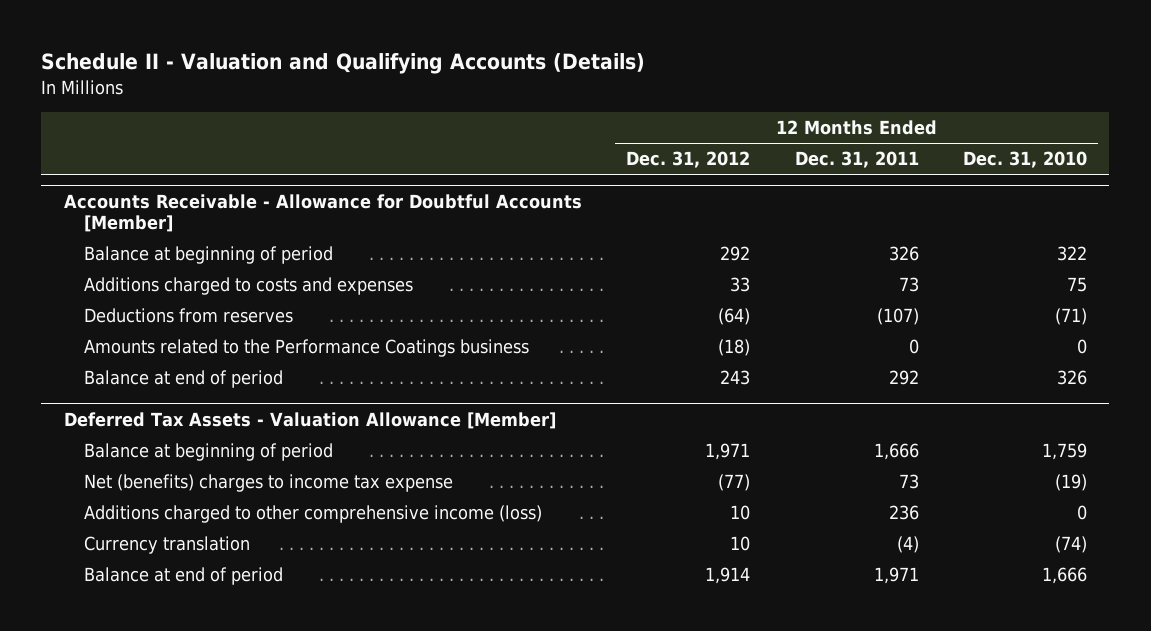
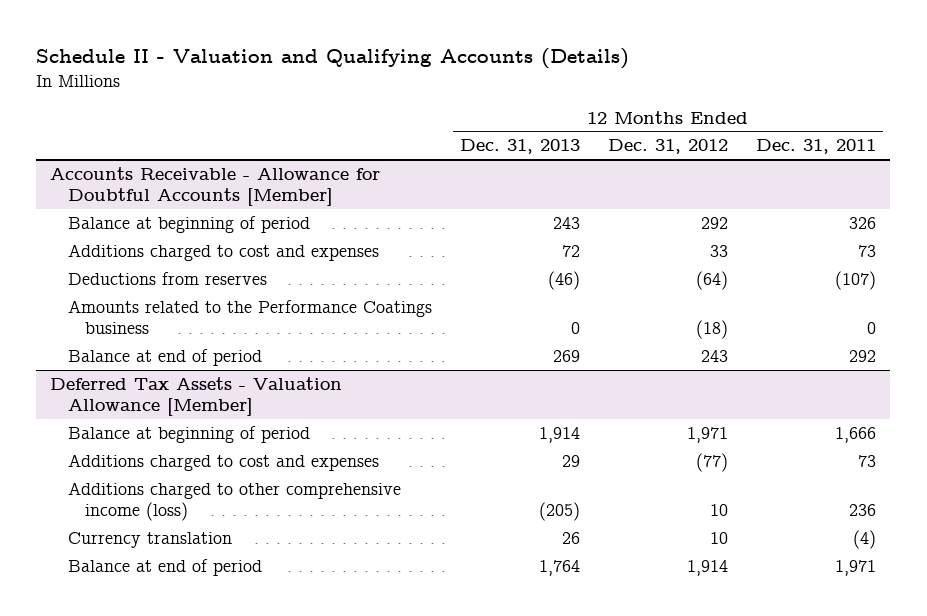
- | 12 Months Ended Dec. 31, 2012 | 12 Months Ended Dec. 31, 2011 | 12 Months Ended Dec. 31, 2010
+ | 12 Months Ended Dec. 31, 2013 | 12 Months Ended Dec. 31, 2012 | 12 Months Ended Dec. 31, 2011
@ Accounts Receivable - Allowance for Doubtful Accounts [Member]
- Additions charged to costs and expenses | 33 | 73 | 75
+ Additions charged to cost and expenses | 72 | 33 | 73
@ Deferred Tax Assets - Valuation Allowance [Member]
- Net (benefits) charges to income tax expense | (77) | 73 | (19)
+ Additions charged to cost and expenses | 29 | (77) | 73

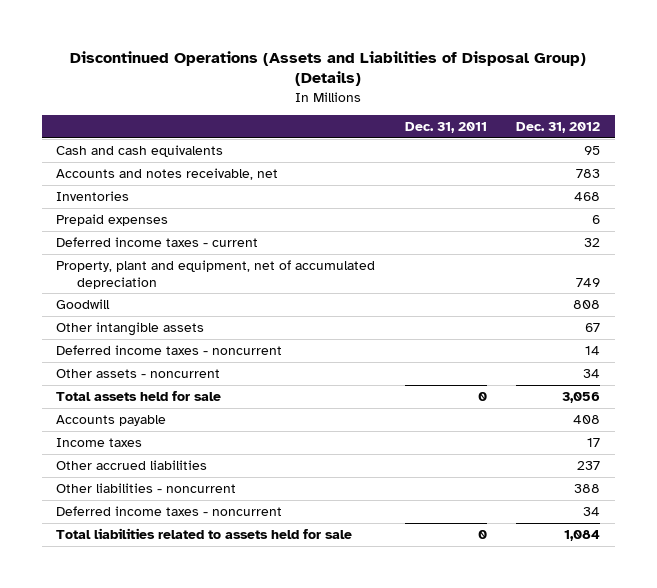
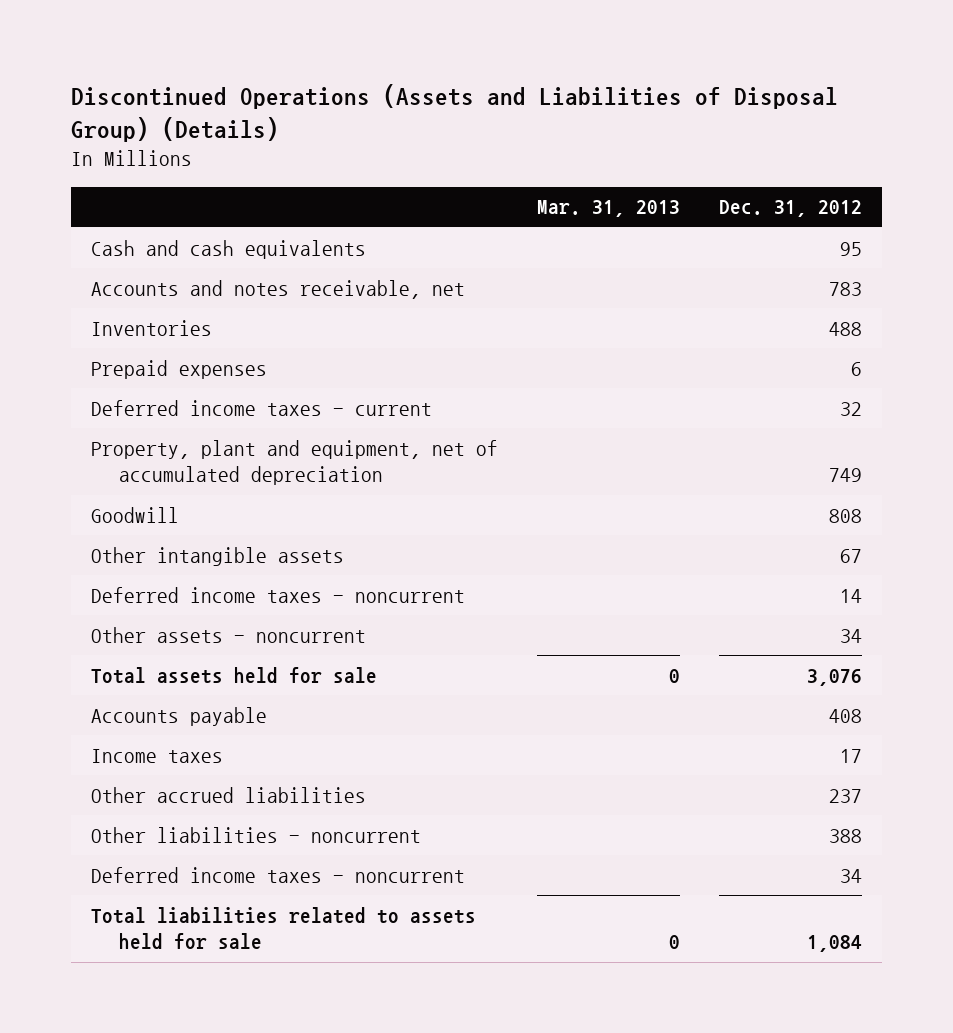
- | Dec. 31, 2011 | Dec. 31, 2012
+ | Mar. 31, 2013 | Dec. 31, 2012
- Inventories | | 468
+ Inventories | | 488
- Total assets held for sale | 0 | 3,056
+ Total assets held for sale | 0 | 3,076

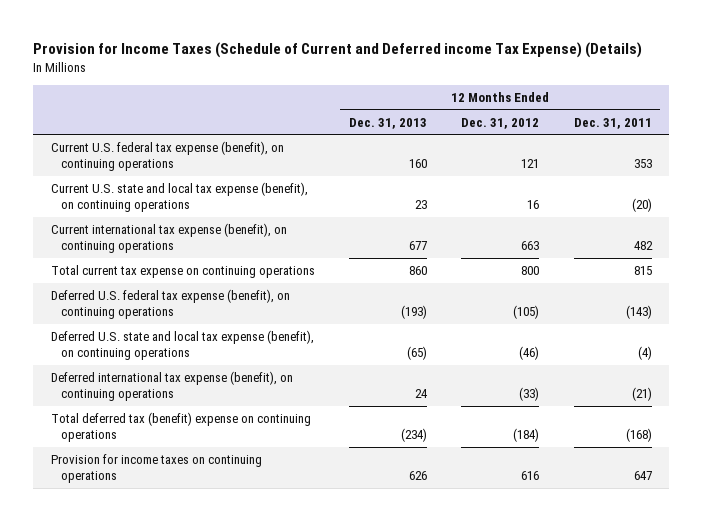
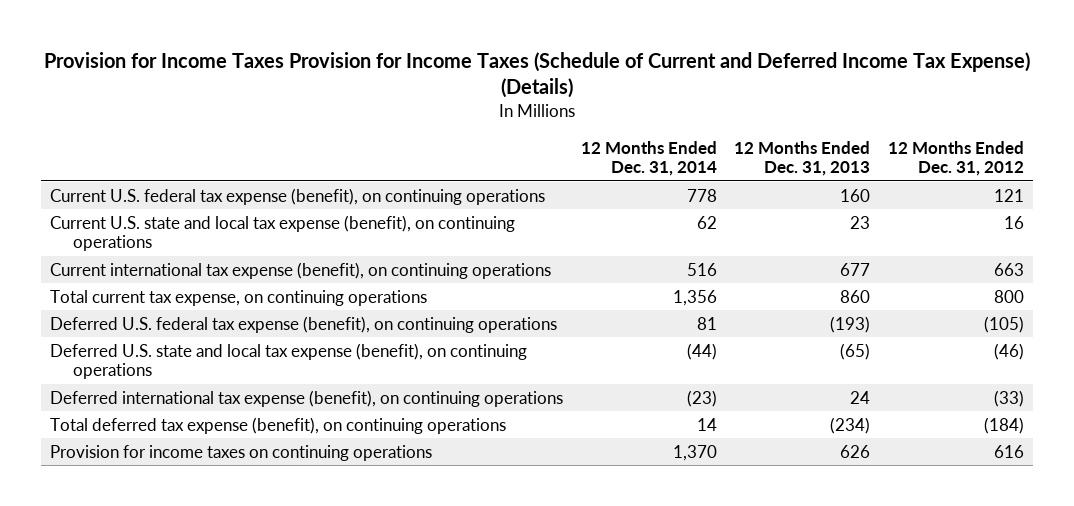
- Provision for Income Taxes (Schedule of Current and Deferred income Tax Expense) (Details)
+ Provision for Income Taxes Provision for Income Taxes (Schedule of Current and Deferred Income Tax Expense) (Details)
- | 12 Months Ended Dec. 31, 2013 | 12 Months Ended Dec. 31, 2012 | 12 Months Ended Dec. 31, 2011
+ | 12 Months Ended Dec. 31, 2014 | 12 Months Ended Dec. 31, 2013 | 12 Months Ended Dec. 31, 2012
- Total current tax expense on continuing operations | 860 | 800 | 815
+ Total current tax expense, on continuing operations | 1,356 | 860 | 800
- Total deferred tax (benefit) expense on continuing operations | (234) | (184) | (168)
+ Total deferred tax expense (benefit), on continuing operations | 14 | (234) | (184)

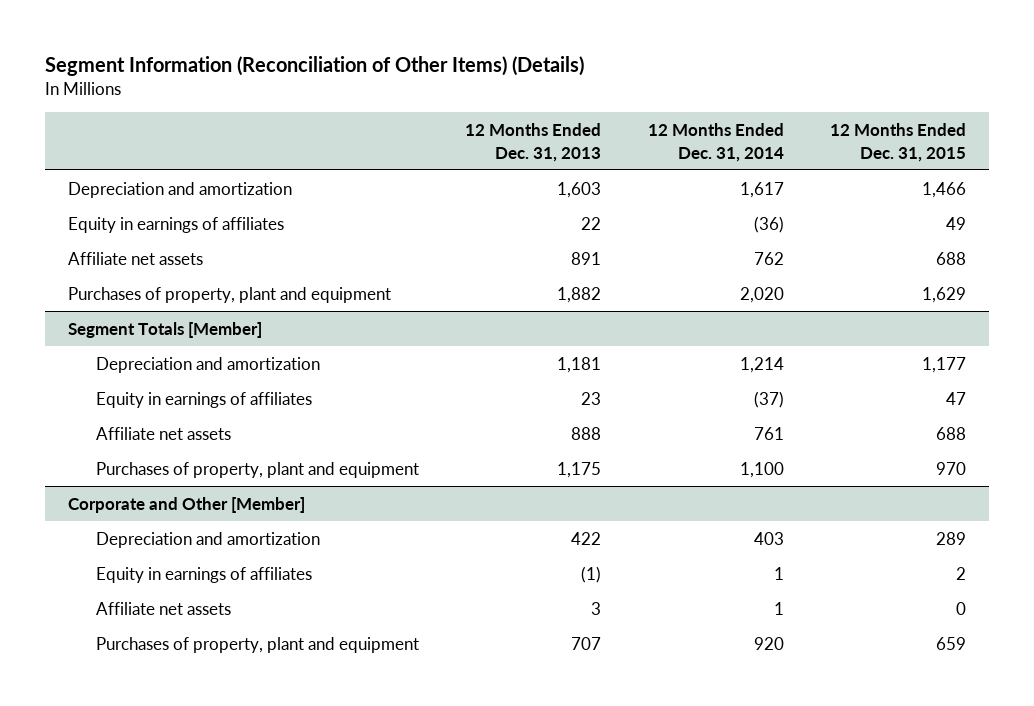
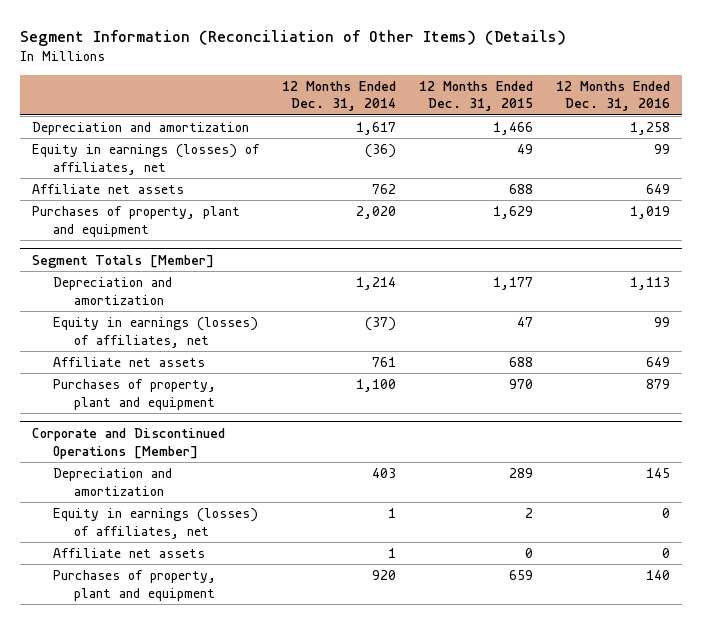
- | 12 Months Ended Dec. 31, 2013 | 12 Months Ended Dec. 31, 2014 | 12 Months Ended Dec. 31, 2015
+ | 12 Months Ended Dec. 31, 2014 | 12 Months Ended Dec. 31, 2015 | 12 Months Ended Dec. 31, 2016
- Equity in earnings of affiliates | 22 | (36) | 49
+ Equity in earnings (losses) of affiliates, net | (36) | 49 | 99
@ Segment Totals [Member]
- Equity in earnings of affiliates | 23 | (37) | 47
+ Equity in earnings (losses) of affiliates, net | (37) | 47 | 99
- Corporate and Other [Member]
+ Corporate and Discontinued Operations [Member]
- Equity in earnings of affiliates | (1) | 1 | 2
+ Equity in earnings (losses) of affiliates, net | 1 | 2 | 0

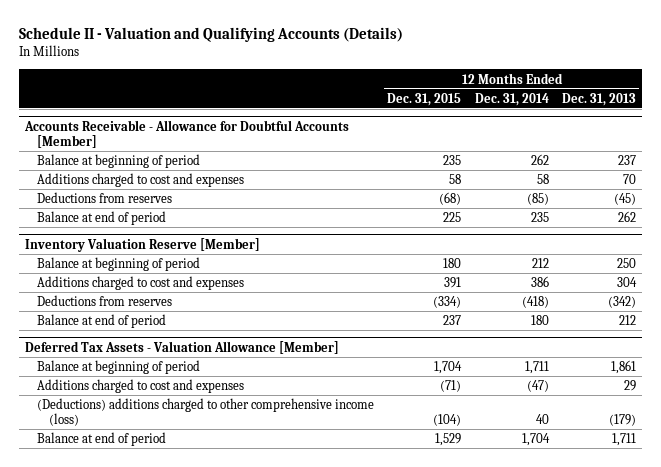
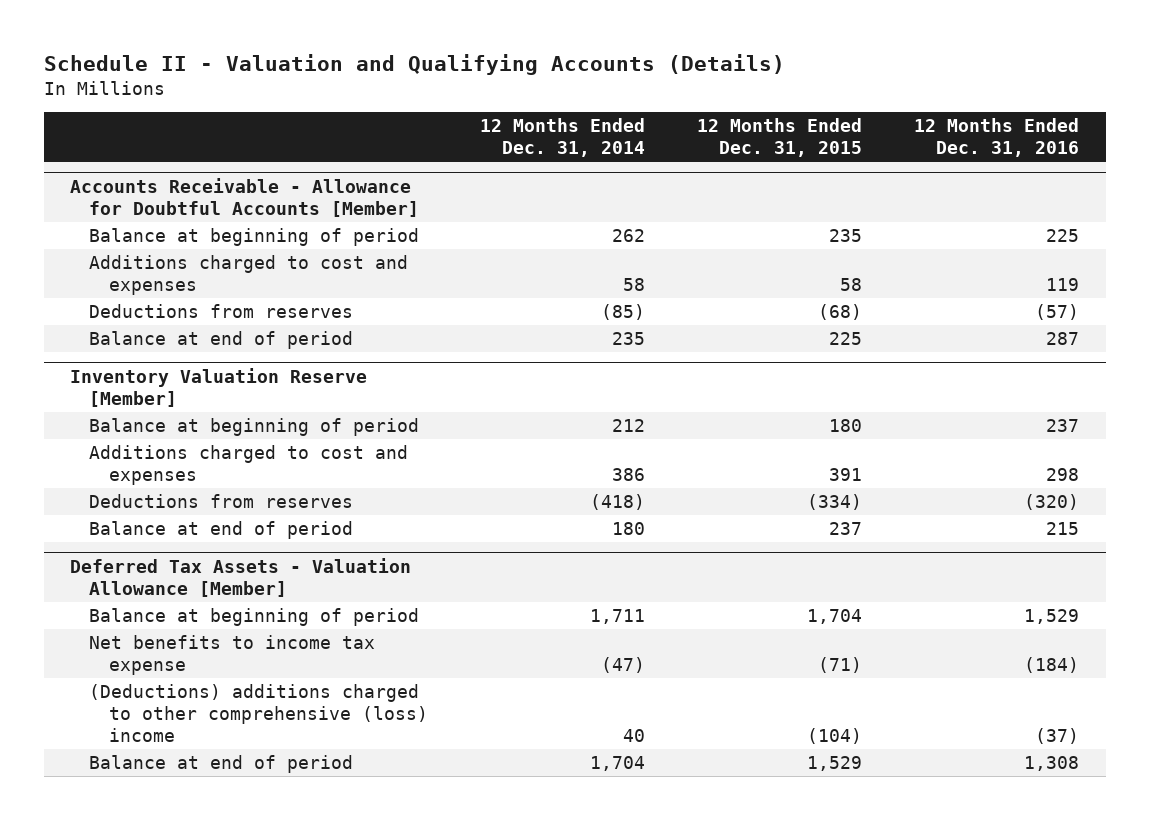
- | 12 Months Ended Dec. 31, 2015 | 12 Months Ended Dec. 31, 2014 | 12 Months Ended Dec. 31, 2013
+ | 12 Months Ended Dec. 31, 2014 | 12 Months Ended Dec. 31, 2015 | 12 Months Ended Dec. 31, 2016
@ Deferred Tax Assets - Valuation Allowance [Member]
- Additions charged to cost and expenses | (71) | (47) | 29
- (Deductions) additions charged to other comprehensive income (loss) | (104) | 40 | (179)
+ Net benefits to income tax expense | (47) | (71) | (184)
+ (Deductions) additions charged to other comprehensive (loss) income | 40 | (104) | (37)

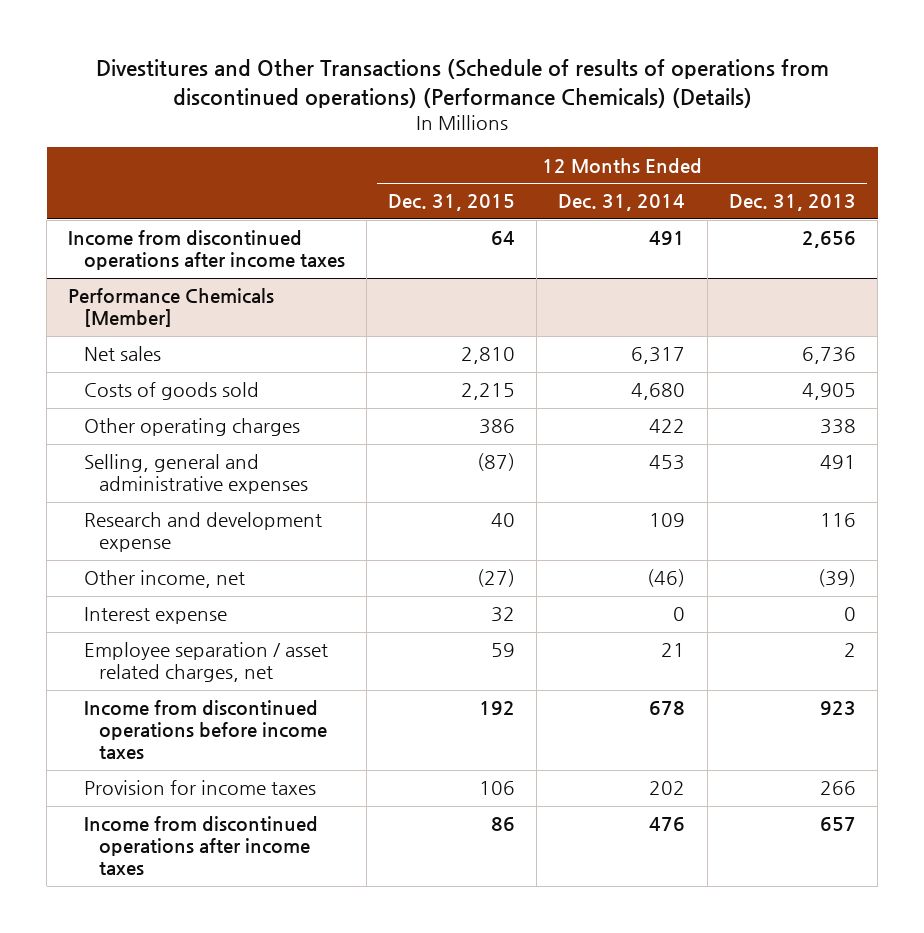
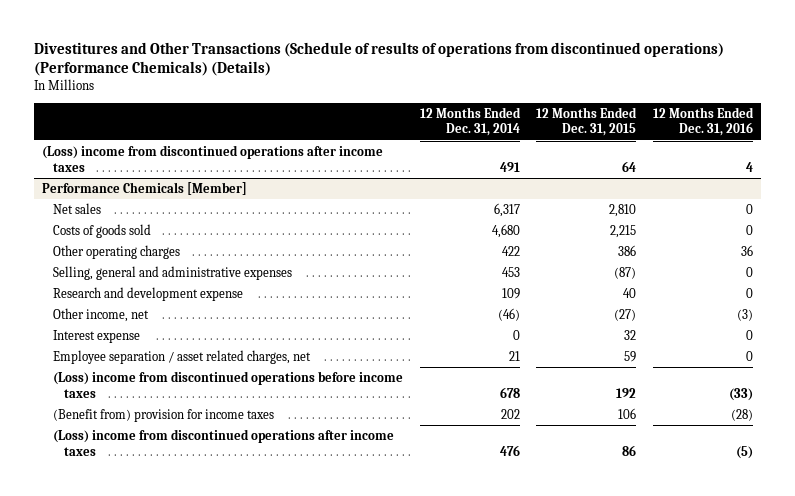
- | 12 Months Ended Dec. 31, 2015 | 12 Months Ended Dec. 31, 2014 | 12 Months Ended Dec. 31, 2013
+ | 12 Months Ended Dec. 31, 2014 | 12 Months Ended Dec. 31, 2015 | 12 Months Ended Dec. 31, 2016
- Income from discontinued operations after income taxes | 64 | 491 | 2,656
+ (Loss) income from discontinued operations after income taxes | 491 | 64 | 4
@ Performance Chemicals [Member]
- Income from discontinued operations before income taxes | 192 | 678 | 923
- Provision for income taxes | 106 | 202 | 266
- Income from discontinued operations after income taxes | 86 | 476 | 657
+ (Loss) income from discontinued operations before income taxes | 678 | 192 | (33)
+ (Benefit from) provision for income taxes | 202 | 106 | (28)
+ (Loss) income from discontinued operations after income taxes | 476 | 86 | (5)

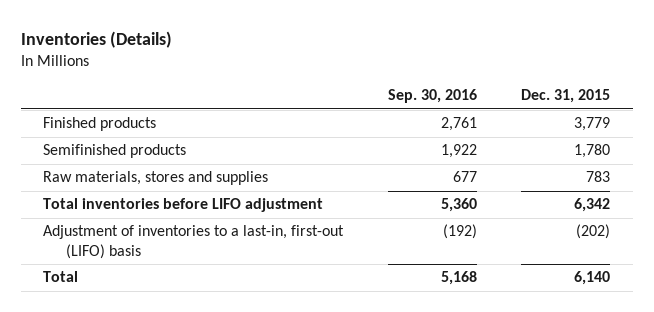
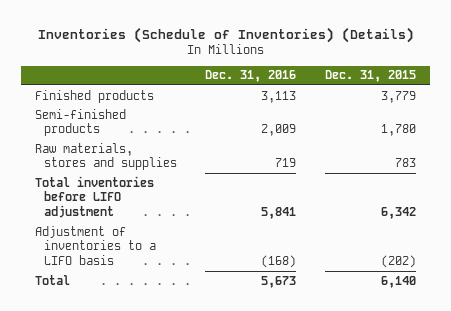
- Inventories (Details)
+ Inventories (Schedule of Inventories) (Details)
- | Sep. 30, 2016 | Dec. 31, 2015
+ | Dec. 31, 2016 | Dec. 31, 2015
- Semifinished products | 1,922 | 1,780
+ Semi-finished products | 2,009 | 1,780
- Adjustment of inventories to a last-in, first-out (LIFO) basis | (192) | (202)
+ Adjustment of inventories to a LIFO basis | (168) | (202)

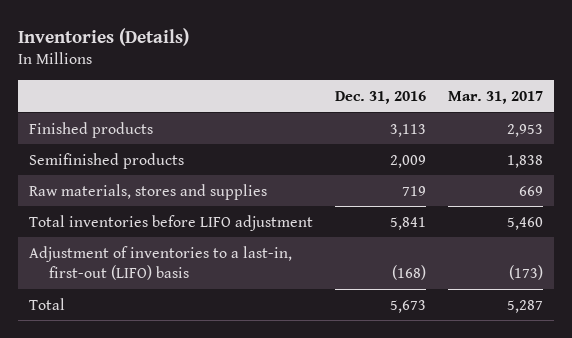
- Inventories (Schedule of Inventories) (Details)
+ Inventories (Details)
- | Dec. 31, 2016 | Dec. 31, 2015
+ | Dec. 31, 2016 | Mar. 31, 2017
- Semi-finished products | 2,009 | 1,780
+ Semifinished products | 2,009 | 1,838
- Adjustment of inventories to a LIFO basis | (168) | (202)
+ Adjustment of inventories to a last-in, first-out (LIFO) basis | (168) | (173)

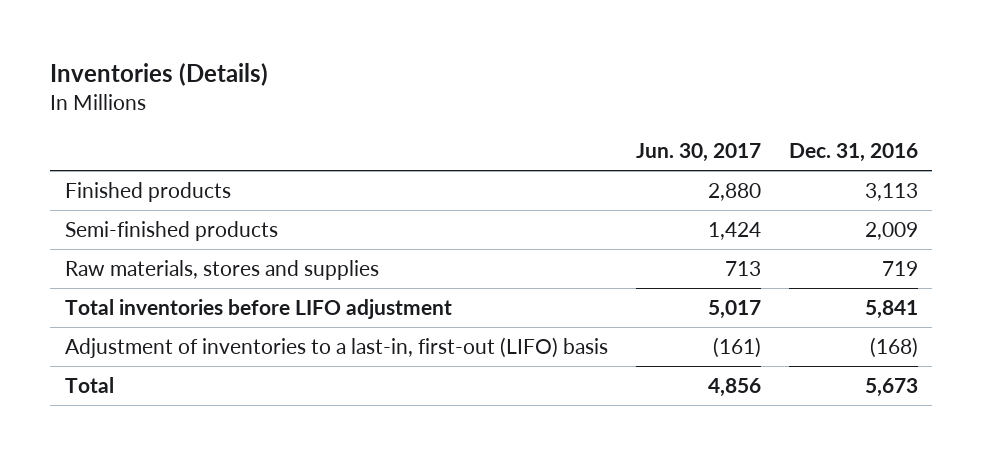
- | Dec. 31, 2016 | Mar. 31, 2017
+ | Jun. 30, 2017 | Dec. 31, 2016
- Semifinished products | 2,009 | 1,838
+ Semi-finished products | 1,424 | 2,009

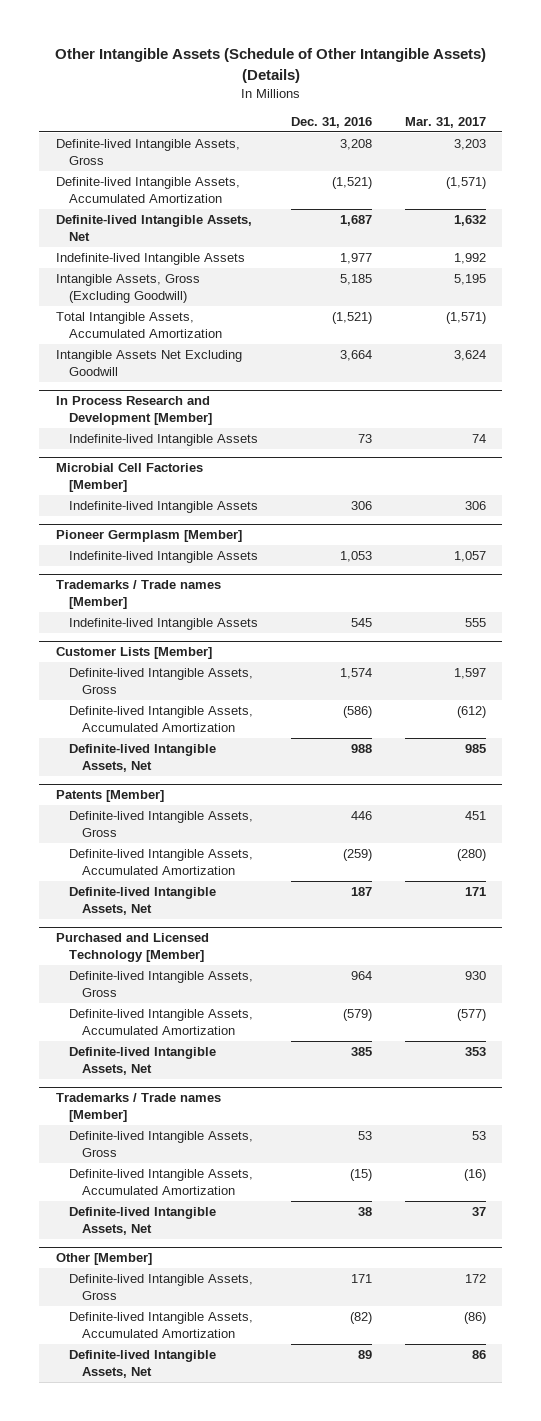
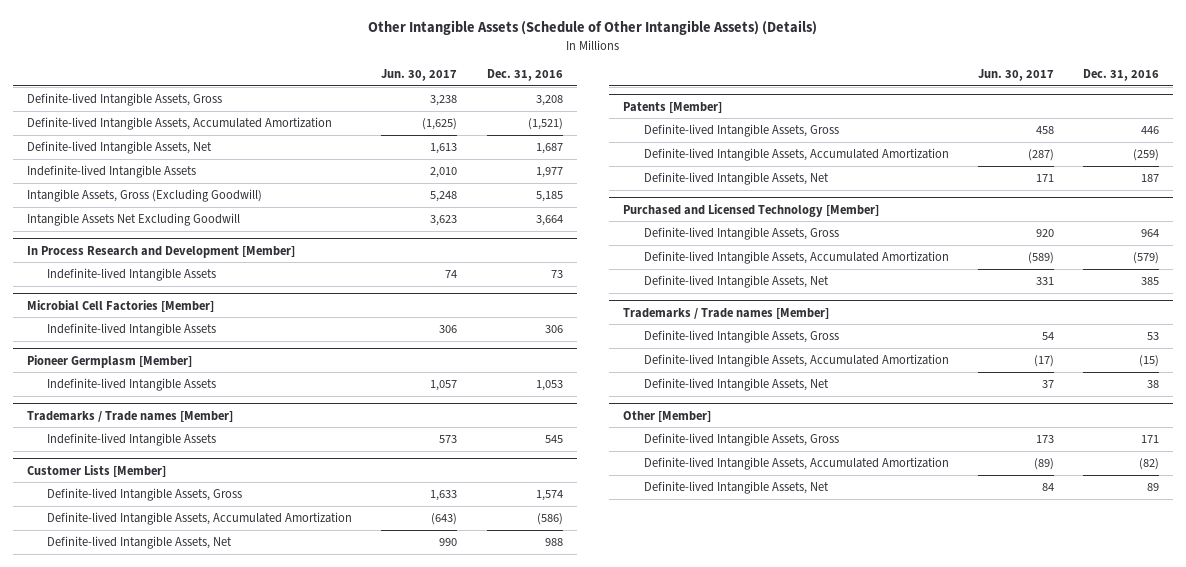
- | Dec. 31, 2016 | Mar. 31, 2017
+ | Jun. 30, 2017 | Dec. 31, 2016
- Total Intangible Assets, Accumulated Amortization | (1,521) | (1,571)

